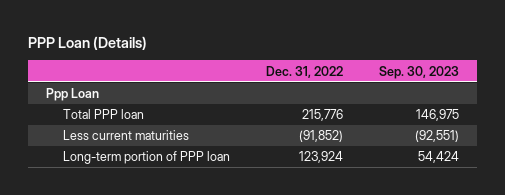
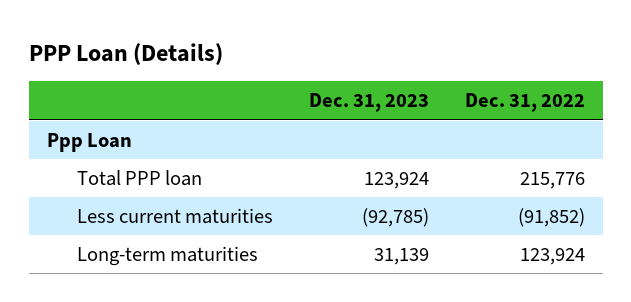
- | Dec. 31, 2022 | Sep. 30, 2023
+ | Dec. 31, 2023 | Dec. 31, 2022
- Long-term portion of PPP loan | 123,924 | 54,424
+ Long-term maturities | 31,139 | 123,924

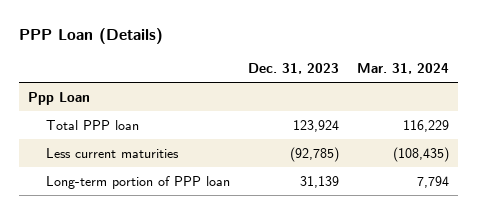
- | Dec. 31, 2023 | Dec. 31, 2022
+ | Dec. 31, 2023 | Mar. 31, 2024
- Long-term maturities | 31,139 | 123,924
+ Long-term portion of PPP loan | 31,139 | 7,794

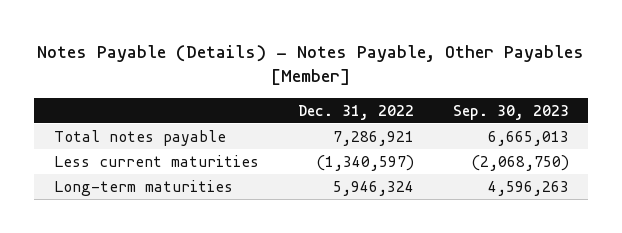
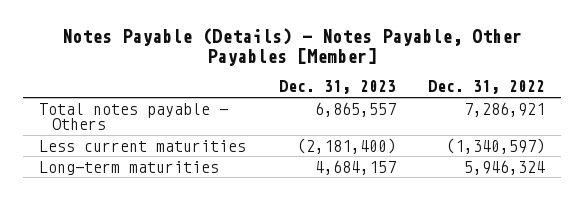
- | Dec. 31, 2022 | Sep. 30, 2023
+ | Dec. 31, 2023 | Dec. 31, 2022
- Total notes payable | 7,286,921 | 6,665,013
+ Total notes payable - Others | 6,865,557 | 7,286,921

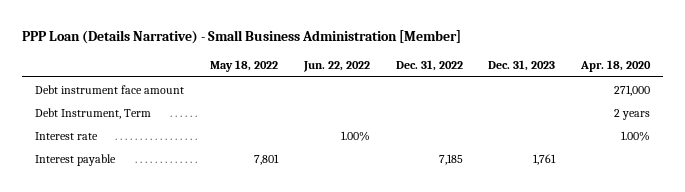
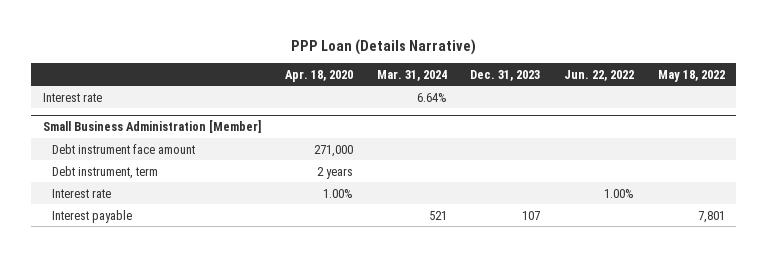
- PPP Loan (Details Narrative) - Small Business Administration [Member]
+ PPP Loan (Details Narrative)
- | May 18, 2022 | Jun. 22, 2022 | Dec. 31, 2022 | Dec. 31, 2023 | Apr. 18, 2020
+ | Apr. 18, 2020 | Mar. 31, 2024 | Dec. 31, 2023 | Jun. 22, 2022 | May 18, 2022
+ Interest rate | | 6.64% | | |
+ Small Business Administration [Member]
- Debt Instrument, Term | | | | | 2 years
+ Debt instrument, term | 2 years | | | |
- Interest payable | 7,801 | | 7,185 | 1,761 |
+ Interest payable | | 521 | 107 | | 7,801

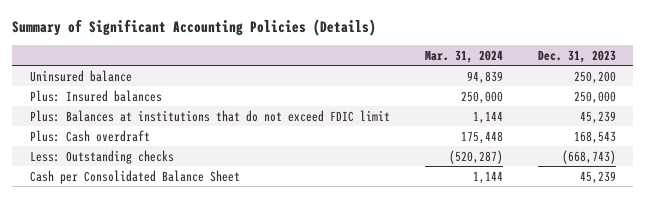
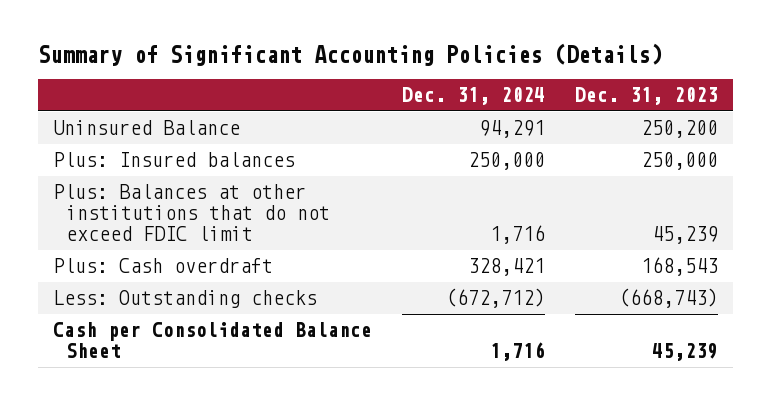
- | Mar. 31, 2024 | Dec. 31, 2023
+ | Dec. 31, 2024 | Dec. 31, 2023
- Uninsured balance | 94,839 | 250,200
+ Uninsured Balance | 94,291 | 250,200
- Plus: Balances at institutions that do not exceed FDIC limit | 1,144 | 45,239
+ Plus: Balances at other institutions that do not exceed FDIC limit | 1,716 | 45,239

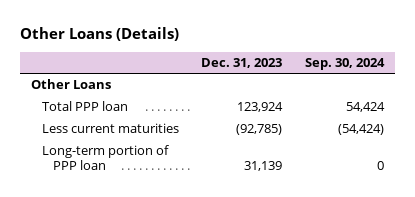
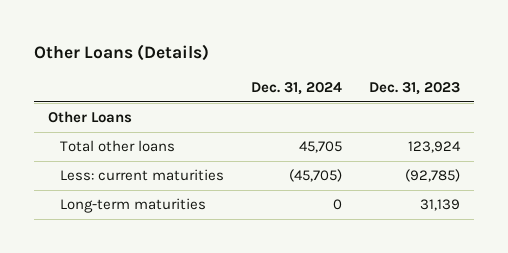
- | Dec. 31, 2023 | Sep. 30, 2024
+ | Dec. 31, 2024 | Dec. 31, 2023
- Total PPP loan | 123,924 | 54,424
- Less current maturities | (92,785) | (54,424)
- Long-term portion of PPP loan | 31,139 | 0
+ Total other loans | 45,705 | 123,924
+ Less: current maturities | (45,705) | (92,785)
+ Long-term maturities | 0 | 31,139

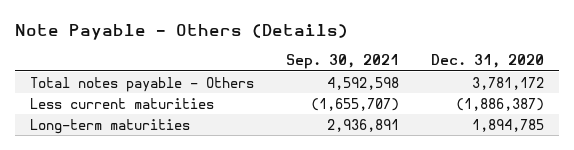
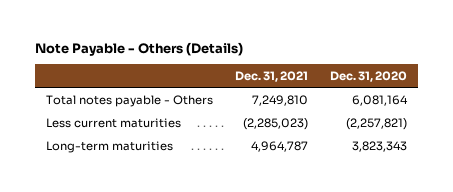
- | Sep. 30, 2021 | Dec. 31, 2020
+ | Dec. 31, 2021 | Dec. 31, 2020
- Total notes payable - Others | 4,592,598 | 3,781,172
- Less current maturities | (1,655,707) | (1,886,387)
- Long-term maturities | 2,936,891 | 1,894,785
+ Total notes payable - Others | 7,249,810 | 6,081,164
+ Less current maturities | (2,285,023) | (2,257,821)
+ Long-term maturities | 4,964,787 | 3,823,343

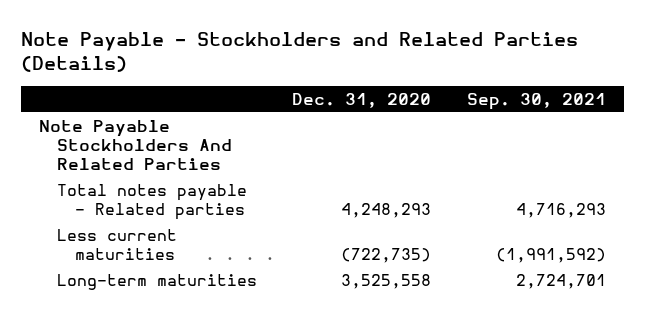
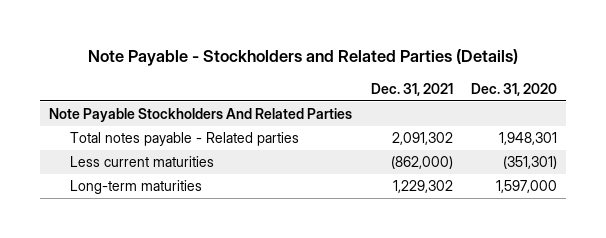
- | Dec. 31, 2020 | Sep. 30, 2021
+ | Dec. 31, 2021 | Dec. 31, 2020
- Total notes payable - Related parties | 4,248,293 | 4,716,293
- Less current maturities | (722,735) | (1,991,592)
- Long-term maturities | 3,525,558 | 2,724,701
+ Total notes payable - Related parties | 2,091,302 | 1,948,301
+ Less current maturities | (862,000) | (351,301)
+ Long-term maturities | 1,229,302 | 1,597,000

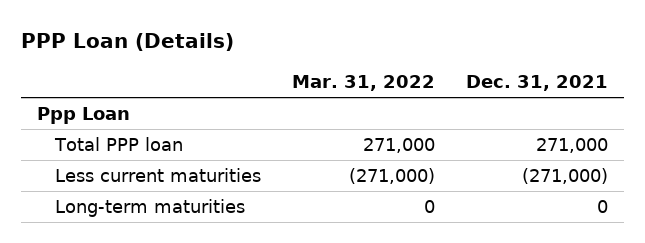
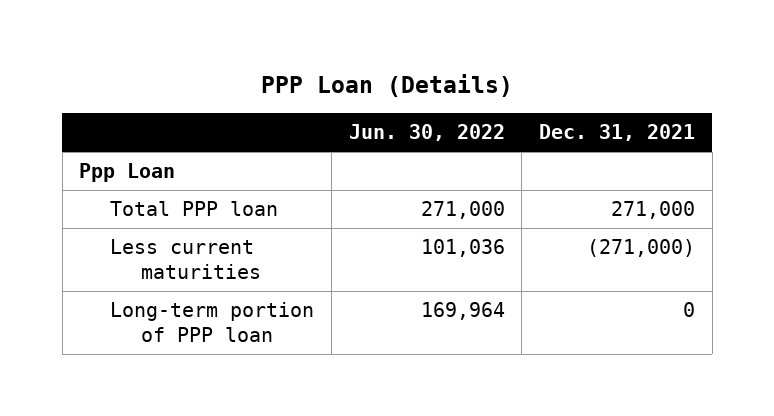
- | Mar. 31, 2022 | Dec. 31, 2021
+ | Jun. 30, 2022 | Dec. 31, 2021
- Long-term maturities | 0 | 0
+ Long-term portion of PPP loan | 169,964 | 0

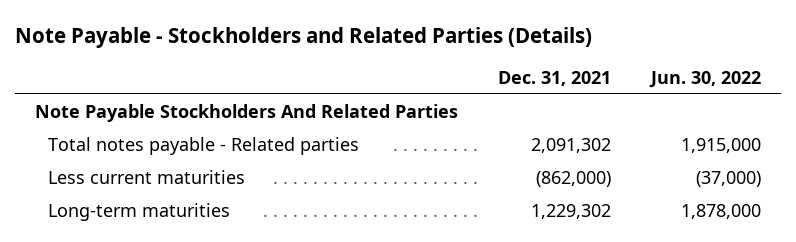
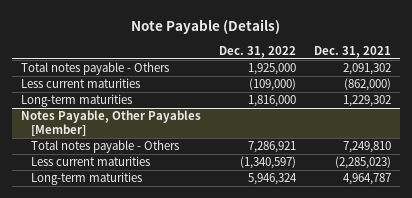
- Note Payable - Stockholders and Related Parties (Details)
+ Note Payable (Details)
- | Dec. 31, 2021 | Jun. 30, 2022
+ | Dec. 31, 2022 | Dec. 31, 2021
- Note Payable Stockholders And Related Parties
- Total notes payable - Related parties | 2,091,302 | 1,915,000
+ Total notes payable - Others | 1,925,000 | 2,091,302
+ Notes Payable, Other Payables [Member]
+ Total notes payable - Others | 7,286,921 | 7,249,810
+ Less current maturities | (1,340,597) | (2,285,023)
+ Long-term maturities | 5,946,324 | 4,964,787

